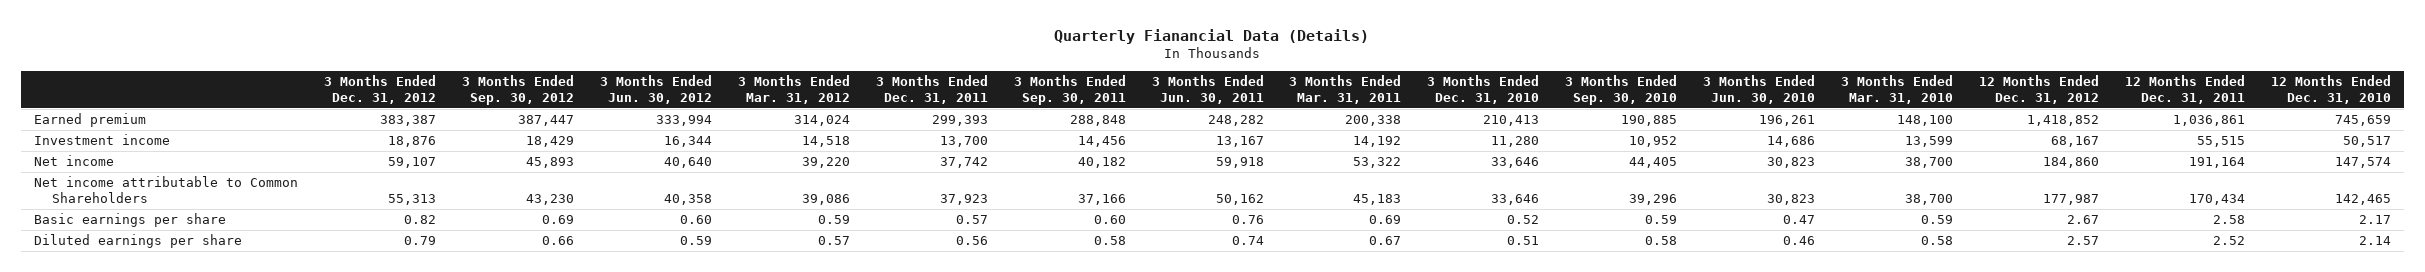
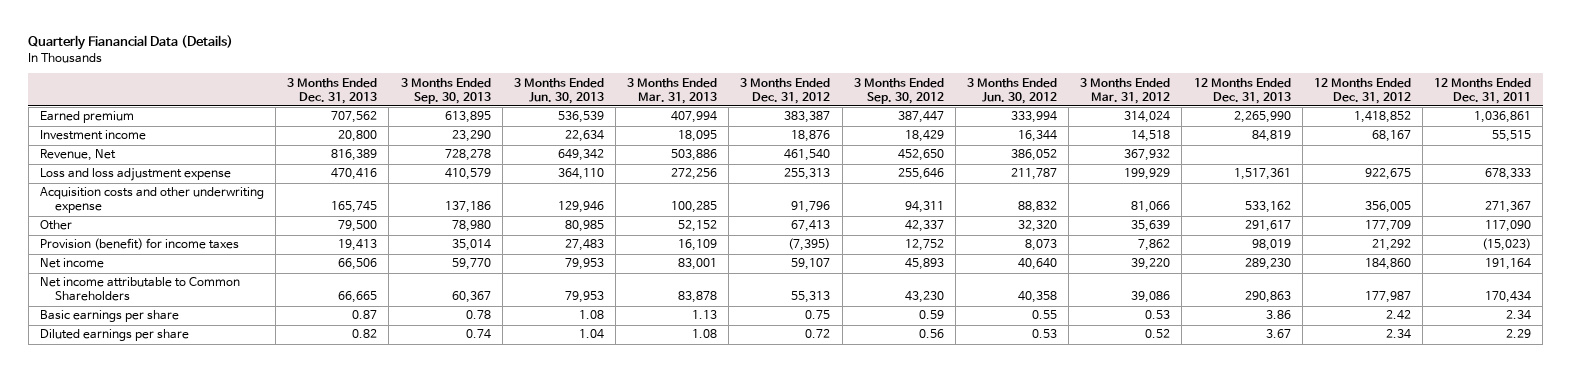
- | 3 Months Ended Dec. 31, 2012 | 3 Months Ended Sep. 30, 2012 | 3 Months Ended Jun. 30, 2012 | 3 Months Ended Mar. 31, 2012 | 3 Months Ended Dec. 31, 2011 | 3 Months Ended Sep. 30, 2011 | 3 Months Ended Jun. 30, 2011 | 3 Months Ended Mar. 31, 2011 | 3 Months Ended Dec. 31, 2010 | 3 Months Ended Sep. 30, 2010 | 3 Months Ended Jun. 30, 2010 | 3 Months Ended Mar. 31, 2010 | 12 Months Ended Dec. 31, 2012 | 12 Months Ended Dec. 31, 2011 | 12 Months Ended Dec. 31, 2010
+ | 3 Months Ended Dec. 31, 2013 | 3 Months Ended Sep. 30, 2013 | 3 Months Ended Jun. 30, 2013 | 3 Months Ended Mar. 31, 2013 | 3 Months Ended Dec. 31, 2012 | 3 Months Ended Sep. 30, 2012 | 3 Months Ended Jun. 30, 2012 | 3 Months Ended Mar. 31, 2012 | 12 Months Ended Dec. 31, 2013 | 12 Months Ended Dec. 31, 2012 | 12 Months Ended Dec. 31, 2011
+ Revenue, Net | 816,389 | 728,278 | 649,342 | 503,886 | 461,540 | 452,650 | 386,052 | 367,932 | | |
+ Loss and loss adjustment expense | 470,416 | 410,579 | 364,110 | 272,256 | 255,313 | 255,646 | 211,787 | 199,929 | 1,517,361 | 922,675 | 678,333
+ Acquisition costs and other underwriting expense | 165,745 | 137,186 | 129,946 | 100,285 | 91,796 | 94,311 | 88,832 | 81,066 | 533,162 | 356,005 | 271,367
+ Other | 79,500 | 78,980 | 80,985 | 52,152 | 67,413 | 42,337 | 32,320 | 35,639 | 291,617 | 177,709 | 117,090
+ Provision (benefit) for income taxes | 19,413 | 35,014 | 27,483 | 16,109 | (7,395) | 12,752 | 8,073 | 7,862 | 98,019 | 21,292 | (15,023)
- Basic earnings per share | 0.82 | 0.69 | 0.60 | 0.59 | 0.57 | 0.60 | 0.76 | 0.69 | 0.52 | 0.59 | 0.47 | 0.59 | 2.67 | 2.58 | 2.17
- Diluted earnings per share | 0.79 | 0.66 | 0.59 | 0.57 | 0.56 | 0.58 | 0.74 | 0.67 | 0.51 | 0.58 | 0.46 | 0.58 | 2.57 | 2.52 | 2.14
+ Basic earnings per share | 0.87 | 0.78 | 1.08 | 1.13 | 0.75 | 0.59 | 0.55 | 0.53 | 3.86 | 2.42 | 2.34
+ Diluted earnings per share | 0.82 | 0.74 | 1.04 | 1.08 | 0.72 | 0.56 | 0.53 | 0.52 | 3.67 | 2.34 | 2.29

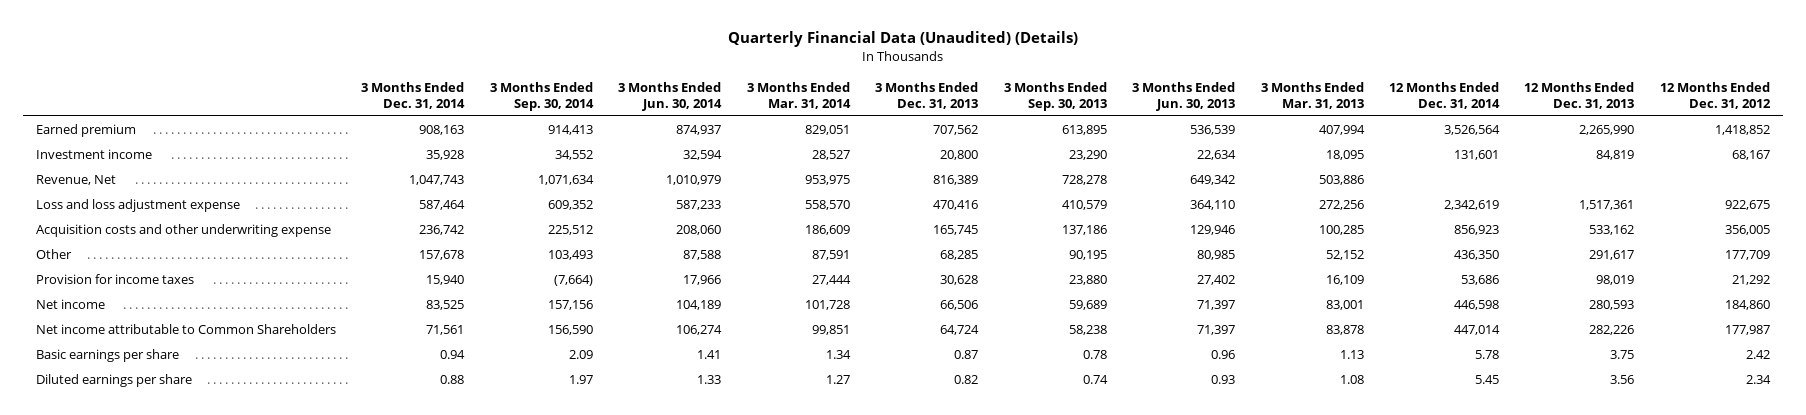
- Quarterly Fianancial Data (Details)
+ Quarterly Financial Data (Unaudited) (Details)
- | 3 Months Ended Dec. 31, 2013 | 3 Months Ended Sep. 30, 2013 | 3 Months Ended Jun. 30, 2013 | 3 Months Ended Mar. 31, 2013 | 3 Months Ended Dec. 31, 2012 | 3 Months Ended Sep. 30, 2012 | 3 Months Ended Jun. 30, 2012 | 3 Months Ended Mar. 31, 2012 | 12 Months Ended Dec. 31, 2013 | 12 Months Ended Dec. 31, 2012 | 12 Months Ended Dec. 31, 2011
+ | 3 Months Ended Dec. 31, 2014 | 3 Months Ended Sep. 30, 2014 | 3 Months Ended Jun. 30, 2014 | 3 Months Ended Mar. 31, 2014 | 3 Months Ended Dec. 31, 2013 | 3 Months Ended Sep. 30, 2013 | 3 Months Ended Jun. 30, 2013 | 3 Months Ended Mar. 31, 2013 | 12 Months Ended Dec. 31, 2014 | 12 Months Ended Dec. 31, 2013 | 12 Months Ended Dec. 31, 2012
- Other | 79,500 | 78,980 | 80,985 | 52,152 | 67,413 | 42,337 | 32,320 | 35,639 | 291,617 | 177,709 | 117,090
- Provision (benefit) for income taxes | 19,413 | 35,014 | 27,483 | 16,109 | (7,395) | 12,752 | 8,073 | 7,862 | 98,019 | 21,292 | (15,023)
- Net income | 66,506 | 59,770 | 79,953 | 83,001 | 59,107 | 45,893 | 40,640 | 39,220 | 289,230 | 184,860 | 191,164
- Net income attributable to Common Shareholders | 66,665 | 60,367 | 79,953 | 83,878 | 55,313 | 43,230 | 40,358 | 39,086 | 290,863 | 177,987 | 170,434
- Basic earnings per share | 0.87 | 0.78 | 1.08 | 1.13 | 0.75 | 0.59 | 0.55 | 0.53 | 3.86 | 2.42 | 2.34
- Diluted earnings per share | 0.82 | 0.74 | 1.04 | 1.08 | 0.72 | 0.56 | 0.53 | 0.52 | 3.67 | 2.34 | 2.29
+ Other | 157,678 | 103,493 | 87,588 | 87,591 | 68,285 | 90,195 | 80,985 | 52,152 | 436,350 | 291,617 | 177,709
+ Provision for income taxes | 15,940 | (7,664) | 17,966 | 27,444 | 30,628 | 23,880 | 27,402 | 16,109 | 53,686 | 98,019 | 21,292
+ Net income | 83,525 | 157,156 | 104,189 | 101,728 | 66,506 | 59,689 | 71,397 | 83,001 | 446,598 | 280,593 | 184,860
+ Net income attributable to Common Shareholders | 71,561 | 156,590 | 106,274 | 99,851 | 64,724 | 58,238 | 71,397 | 83,878 | 447,014 | 282,226 | 177,987
+ Basic earnings per share | 0.94 | 2.09 | 1.41 | 1.34 | 0.87 | 0.78 | 0.96 | 1.13 | 5.78 | 3.75 | 2.42
+ Diluted earnings per share | 0.88 | 1.97 | 1.33 | 1.27 | 0.82 | 0.74 | 0.93 | 1.08 | 5.45 | 3.56 | 2.34

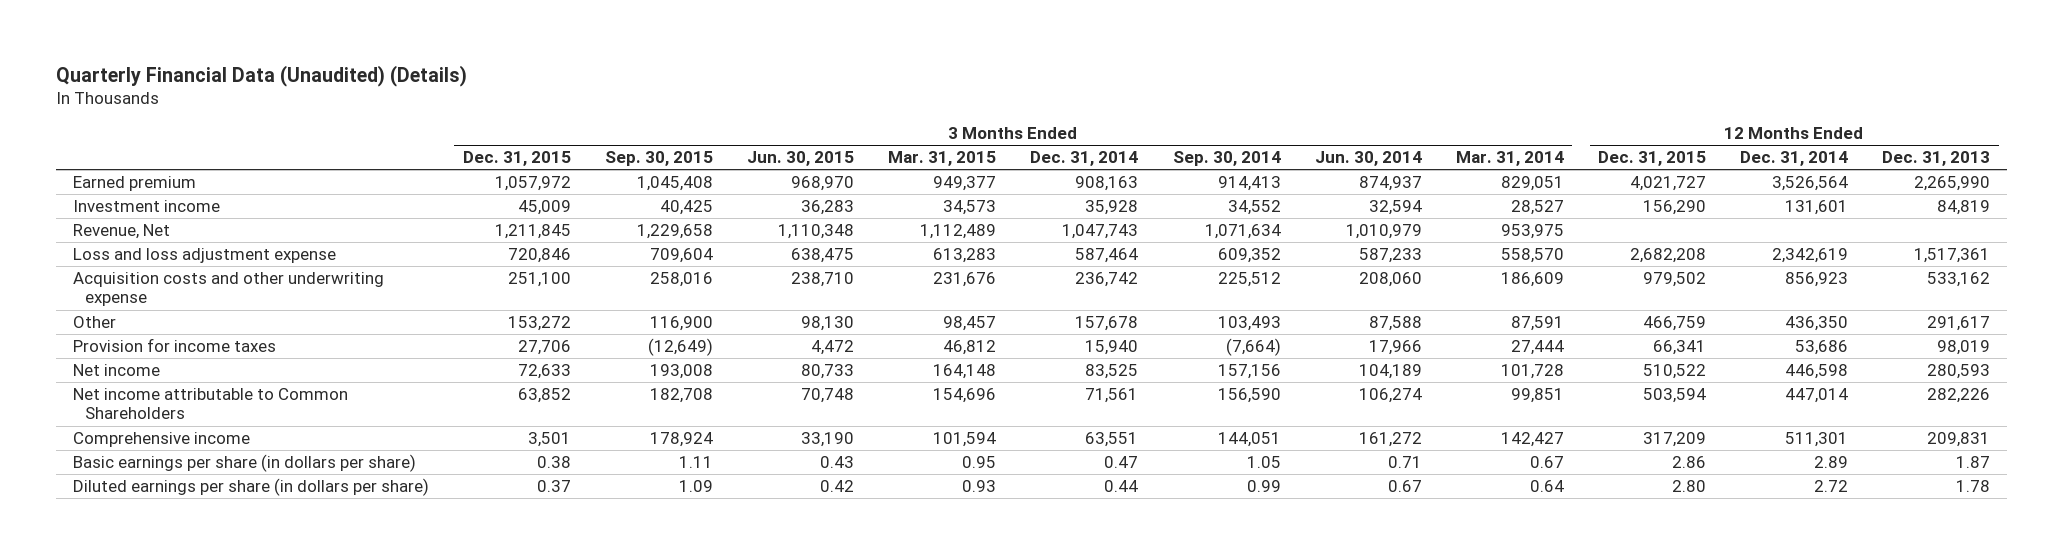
- | 3 Months Ended Dec. 31, 2014 | 3 Months Ended Sep. 30, 2014 | 3 Months Ended Jun. 30, 2014 | 3 Months Ended Mar. 31, 2014 | 3 Months Ended Dec. 31, 2013 | 3 Months Ended Sep. 30, 2013 | 3 Months Ended Jun. 30, 2013 | 3 Months Ended Mar. 31, 2013 | 12 Months Ended Dec. 31, 2014 | 12 Months Ended Dec. 31, 2013 | 12 Months Ended Dec. 31, 2012
+ | 3 Months Ended Dec. 31, 2015 | 3 Months Ended Sep. 30, 2015 | 3 Months Ended Jun. 30, 2015 | 3 Months Ended Mar. 31, 2015 | 3 Months Ended Dec. 31, 2014 | 3 Months Ended Sep. 30, 2014 | 3 Months Ended Jun. 30, 2014 | 3 Months Ended Mar. 31, 2014 | 12 Months Ended Dec. 31, 2015 | 12 Months Ended Dec. 31, 2014 | 12 Months Ended Dec. 31, 2013
- Basic earnings per share | 0.94 | 2.09 | 1.41 | 1.34 | 0.87 | 0.78 | 0.96 | 1.13 | 5.78 | 3.75 | 2.42
- Diluted earnings per share | 0.88 | 1.97 | 1.33 | 1.27 | 0.82 | 0.74 | 0.93 | 1.08 | 5.45 | 3.56 | 2.34
+ Comprehensive income | 3,501 | 178,924 | 33,190 | 101,594 | 63,551 | 144,051 | 161,272 | 142,427 | 317,209 | 511,301 | 209,831
+ Basic earnings per share (in dollars per share) | 0.38 | 1.11 | 0.43 | 0.95 | 0.47 | 1.05 | 0.71 | 0.67 | 2.86 | 2.89 | 1.87
+ Diluted earnings per share (in dollars per share) | 0.37 | 1.09 | 0.42 | 0.93 | 0.44 | 0.99 | 0.67 | 0.64 | 2.80 | 2.72 | 1.78

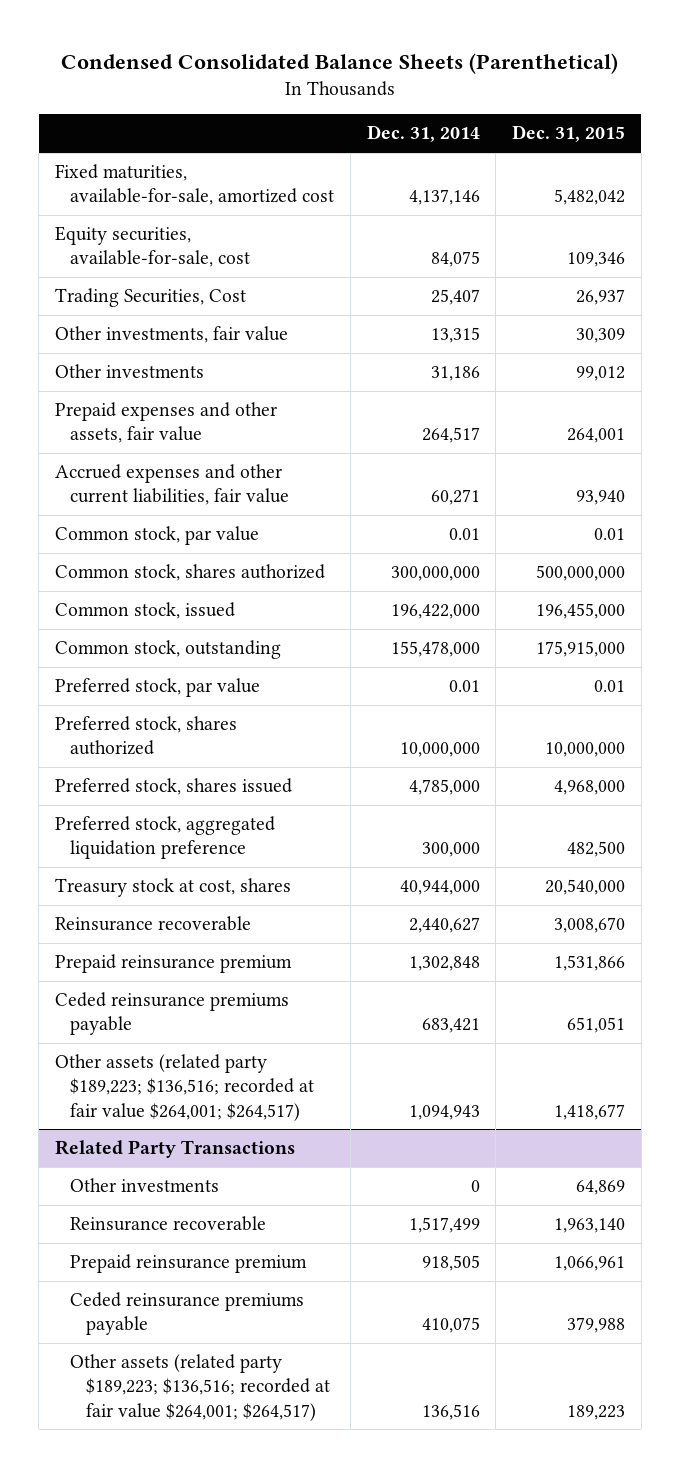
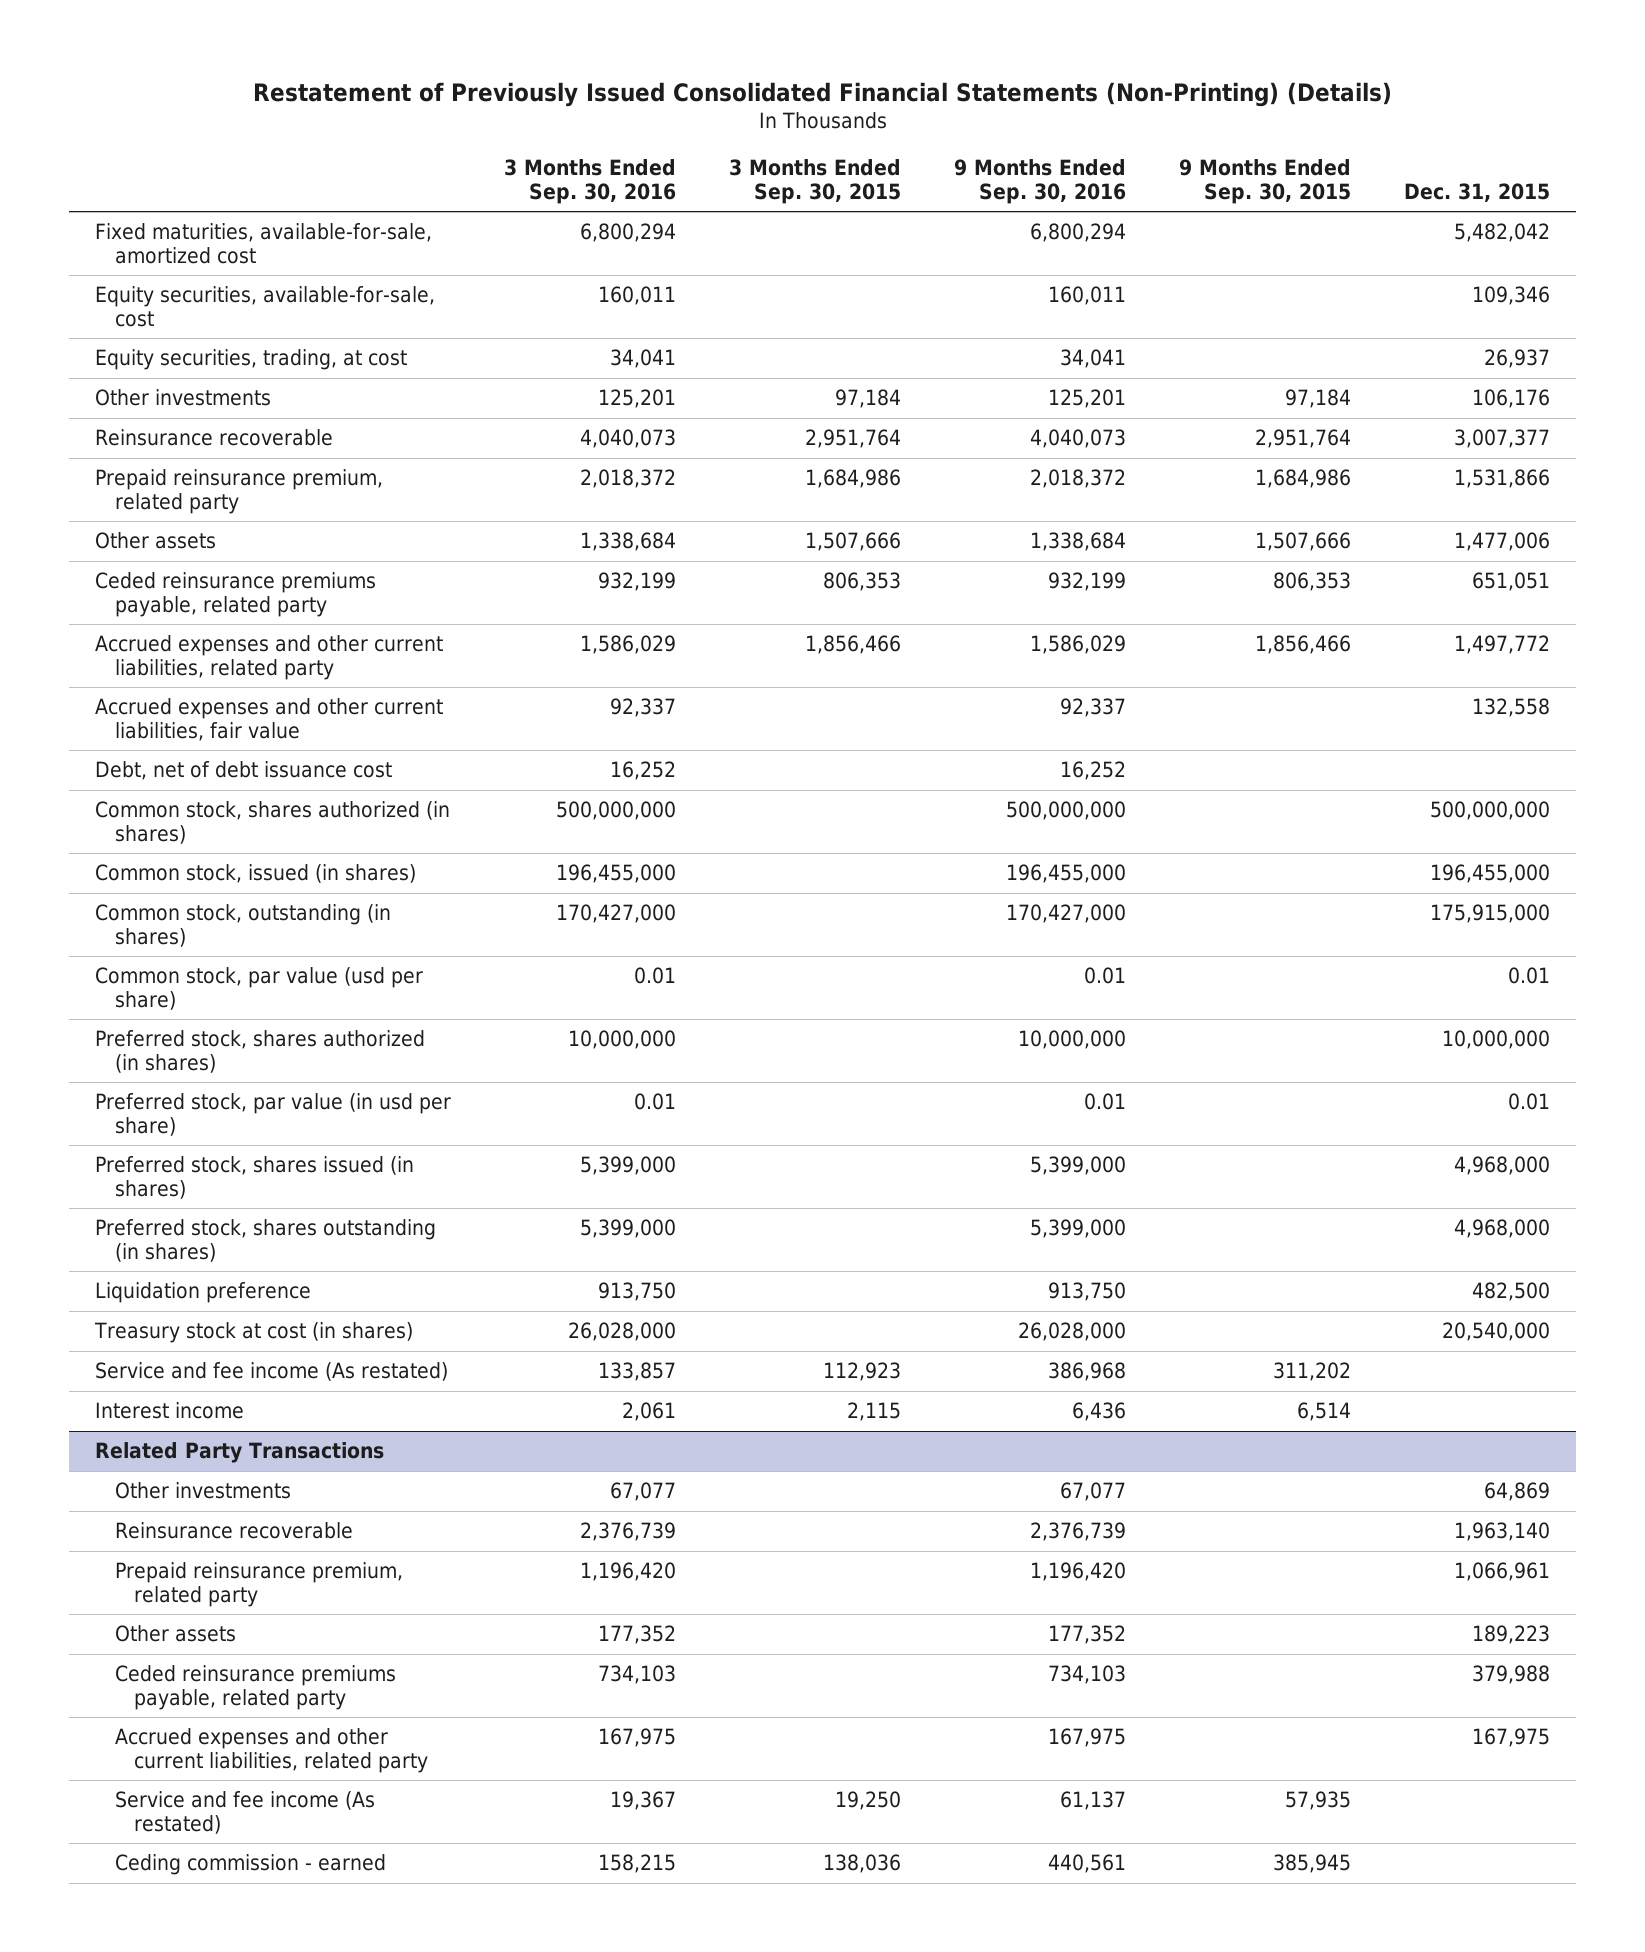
- Condensed Consolidated Balance Sheets (Parenthetical)
+ Restatement of Previously Issued Consolidated Financial Statements (Non-Printing) (Details)
- | Dec. 31, 2014 | Dec. 31, 2015
+ | 3 Months Ended Sep. 30, 2016 | 3 Months Ended Sep. 30, 2015 | 9 Months Ended Sep. 30, 2016 | 9 Months Ended Sep. 30, 2015 | Dec. 31, 2015
- Trading Securities, Cost | 25,407 | 26,937
- Other investments, fair value | 13,315 | 30,309
- Other investments | 31,186 | 99,012
- Prepaid expenses and other assets, fair value | 264,517 | 264,001
- Accrued expenses and other current liabilities, fair value | 60,271 | 93,940
- Common stock, par value | 0.01 | 0.01
- Common stock, shares authorized | 300,000,000 | 500,000,000
- Common stock, issued | 196,422,000 | 196,455,000
- Common stock, outstanding | 155,478,000 | 175,915,000
- Preferred stock, par value | 0.01 | 0.01
- Preferred stock, shares authorized | 10,000,000 | 10,000,000
- Preferred stock, shares issued | 4,785,000 | 4,968,000
- Preferred stock, aggregated liquidation preference | 300,000 | 482,500
- Treasury stock at cost, shares | 40,944,000 | 20,540,000
- Reinsurance recoverable | 2,440,627 | 3,008,670
- Prepaid reinsurance premium | 1,302,848 | 1,531,866
- Ceded reinsurance premiums payable | 683,421 | 651,051
- Other assets (related party $189,223; $136,516; recorded at fair value $264,001; $264,517) | 1,094,943 | 1,418,677
+ Equity securities, trading, at cost | 34,041 | | 34,041 | | 26,937
+ Other investments | 125,201 | 97,184 | 125,201 | 97,184 | 106,176
+ Reinsurance recoverable | 4,040,073 | 2,951,764 | 4,040,073 | 2,951,764 | 3,007,377
+ Prepaid reinsurance premium, related party | 2,018,372 | 1,684,986 | 2,018,372 | 1,684,986 | 1,531,866
+ Other assets | 1,338,684 | 1,507,666 | 1,338,684 | 1,507,666 | 1,477,006
+ Ceded reinsurance premiums payable, related party | 932,199 | 806,353 | 932,199 | 806,353 | 651,051
+ Accrued expenses and other current liabilities, related party | 1,586,029 | 1,856,466 | 1,586,029 | 1,856,466 | 1,497,772
+ Accrued expenses and other current liabilities, fair value | 92,337 | | 92,337 | | 132,558
+ Debt, net of debt issuance cost | 16,252 | | 16,252 | |
+ Common stock, shares authorized (in shares) | 500,000,000 | | 500,000,000 | | 500,000,000
+ Common stock, issued (in shares) | 196,455,000 | | 196,455,000 | | 196,455,000
+ Common stock, outstanding (in shares) | 170,427,000 | | 170,427,000 | | 175,915,000
+ Common stock, par value (usd per share) | 0.01 | | 0.01 | | 0.01
+ Preferred stock, shares authorized (in shares) | 10,000,000 | | 10,000,000 | | 10,000,000
+ Preferred stock, par value (in usd per share) | 0.01 | | 0.01 | | 0.01
+ Preferred stock, shares issued (in shares) | 5,399,000 | | 5,399,000 | | 4,968,000
+ Preferred stock, shares outstanding (in shares) | 5,399,000 | | 5,399,000 | | 4,968,000
+ Liquidation preference | 913,750 | | 913,750 | | 482,500
+ Treasury stock at cost (in shares) | 26,028,000 | | 26,028,000 | | 20,540,000
+ Service and fee income (As restated) | 133,857 | 112,923 | 386,968 | 311,202 |
+ Interest income | 2,061 | 2,115 | 6,436 | 6,514 |
@ Related Party Transactions
- Prepaid reinsurance premium | 918,505 | 1,066,961
- Ceded reinsurance premiums payable | 410,075 | 379,988
- Other assets (related party $189,223; $136,516; recorded at fair value $264,001; $264,517) | 136,516 | 189,223
+ Prepaid reinsurance premium, related party | 1,196,420 | | 1,196,420 | | 1,066,961
+ Other assets | 177,352 | | 177,352 | | 189,223
+ Ceded reinsurance premiums payable, related party | 734,103 | | 734,103 | | 379,988
+ Accrued expenses and other current liabilities, related party | 167,975 | | 167,975 | | 167,975
+ Service and fee income (As restated) | 19,367 | 19,250 | 61,137 | 57,935 |
+ Ceding commission - earned | 158,215 | 138,036 | 440,561 | 385,945 |

